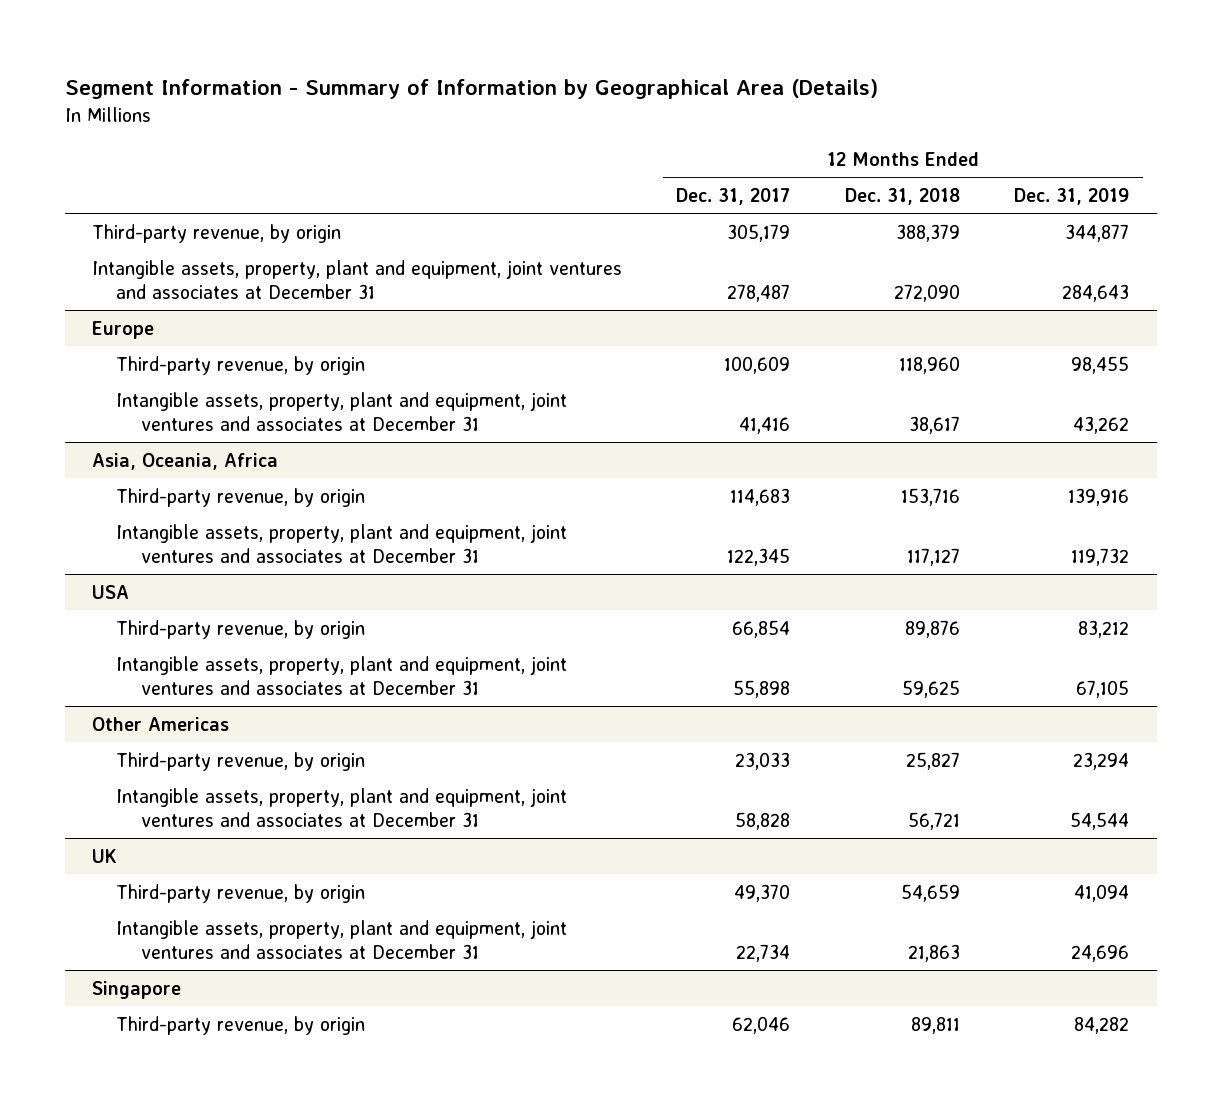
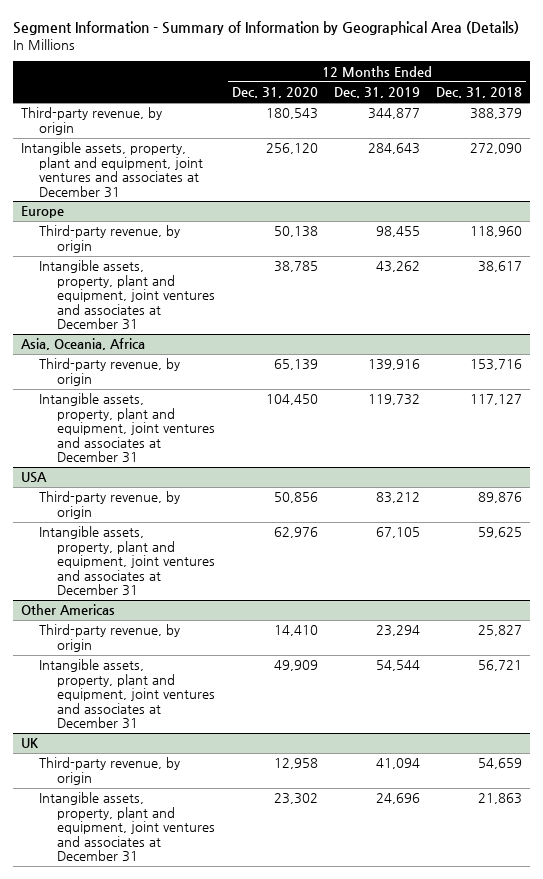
- | 12 Months Ended Dec. 31, 2017 | 12 Months Ended Dec. 31, 2018 | 12 Months Ended Dec. 31, 2019
+ | 12 Months Ended Dec. 31, 2020 | 12 Months Ended Dec. 31, 2019 | 12 Months Ended Dec. 31, 2018
- Singapore
- Third-party revenue, by origin | 62,046 | 89,811 | 84,282

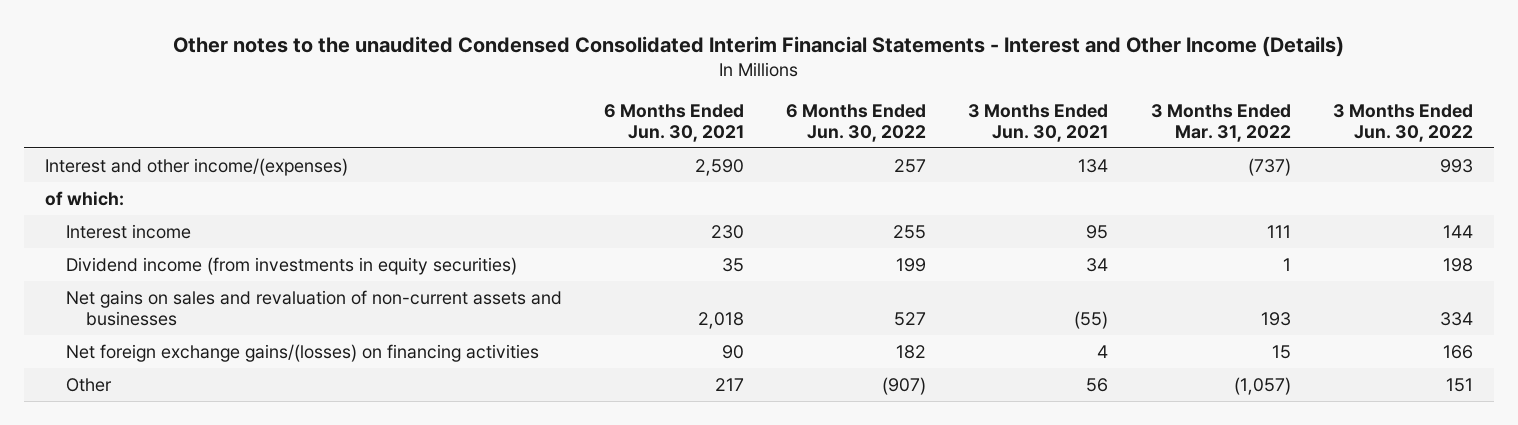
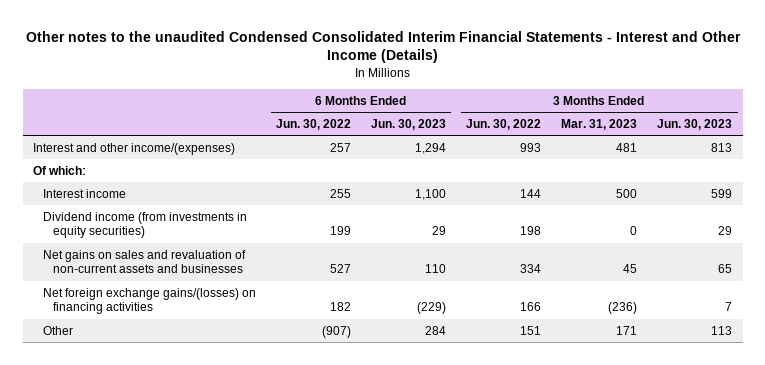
- | 6 Months Ended Jun. 30, 2021 | 6 Months Ended Jun. 30, 2022 | 3 Months Ended Jun. 30, 2021 | 3 Months Ended Mar. 31, 2022 | 3 Months Ended Jun. 30, 2022
+ | 6 Months Ended Jun. 30, 2022 | 6 Months Ended Jun. 30, 2023 | 3 Months Ended Jun. 30, 2022 | 3 Months Ended Mar. 31, 2023 | 3 Months Ended Jun. 30, 2023
- of which:
+ Of which:

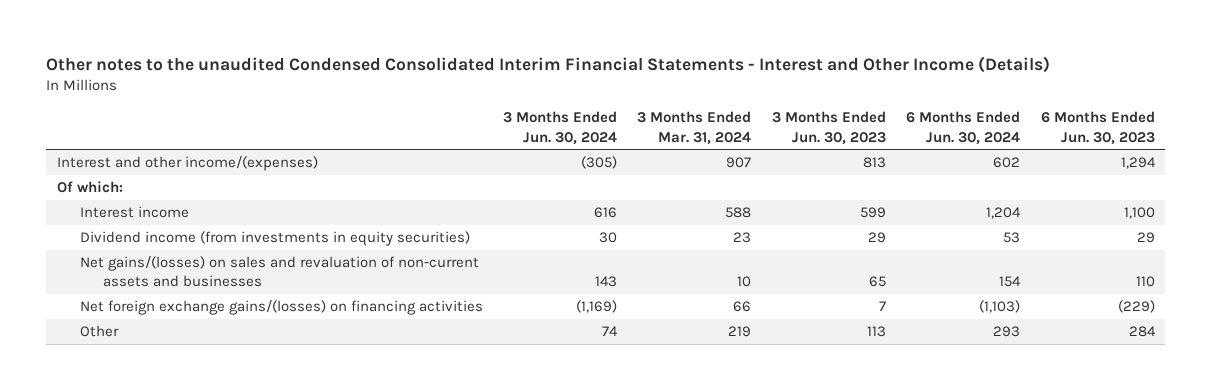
- | 6 Months Ended Jun. 30, 2022 | 6 Months Ended Jun. 30, 2023 | 3 Months Ended Jun. 30, 2022 | 3 Months Ended Mar. 31, 2023 | 3 Months Ended Jun. 30, 2023
+ | 3 Months Ended Jun. 30, 2024 | 3 Months Ended Mar. 31, 2024 | 3 Months Ended Jun. 30, 2023 | 6 Months Ended Jun. 30, 2024 | 6 Months Ended Jun. 30, 2023
- Net gains on sales and revaluation of non-current assets and businesses | 527 | 110 | 334 | 45 | 65
+ Net gains/(losses) on sales and revaluation of non-current assets and businesses | 143 | 10 | 65 | 154 | 110

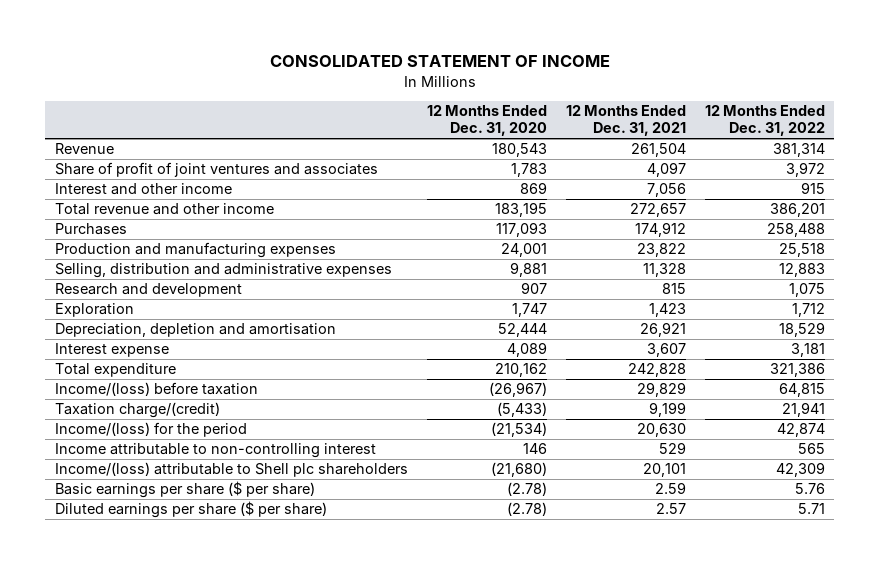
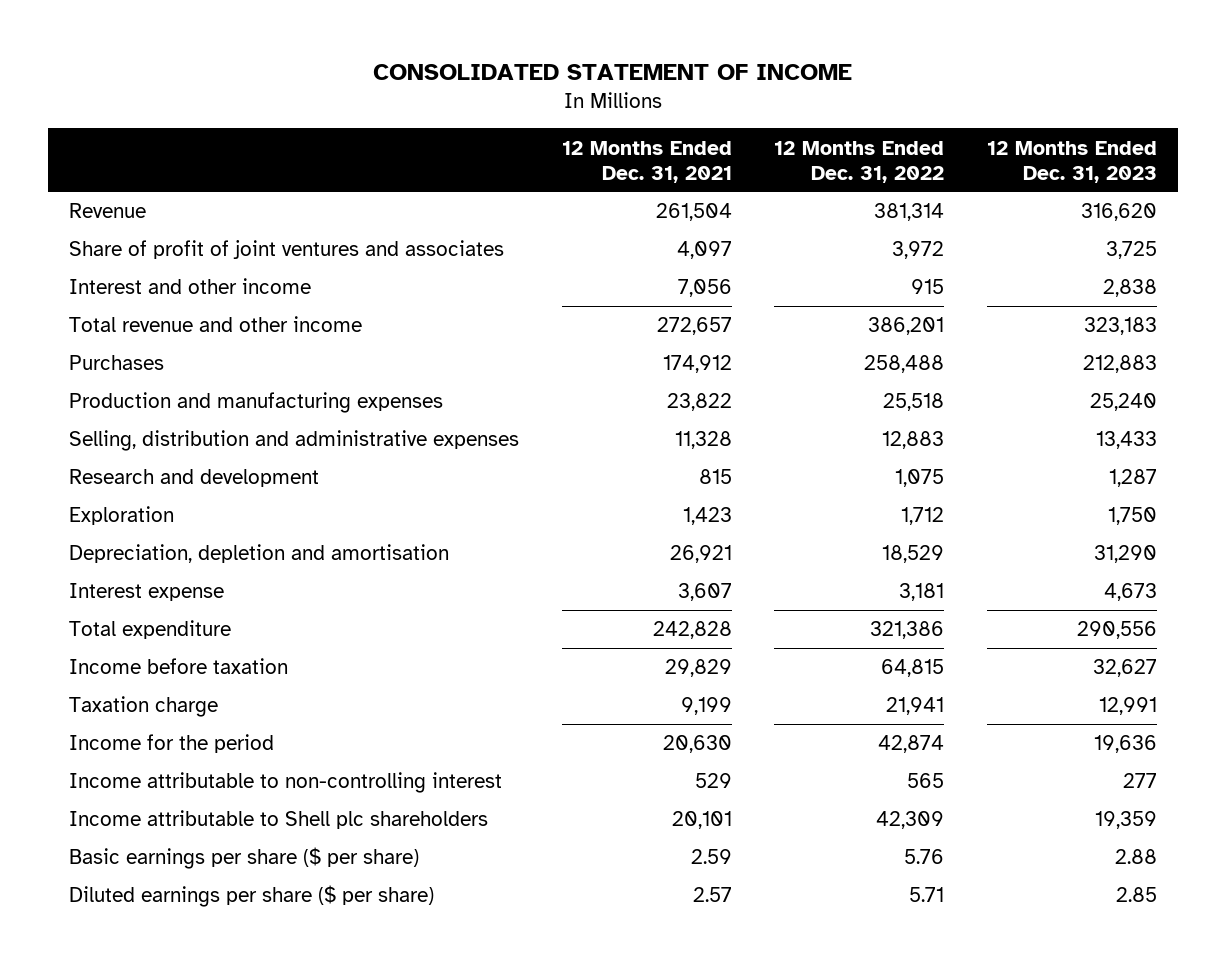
- | 12 Months Ended Dec. 31, 2020 | 12 Months Ended Dec. 31, 2021 | 12 Months Ended Dec. 31, 2022
+ | 12 Months Ended Dec. 31, 2021 | 12 Months Ended Dec. 31, 2022 | 12 Months Ended Dec. 31, 2023
- Income/(loss) before taxation | (26,967) | 29,829 | 64,815
- Taxation charge/(credit) | (5,433) | 9,199 | 21,941
- Income/(loss) for the period | (21,534) | 20,630 | 42,874
+ Income before taxation | 29,829 | 64,815 | 32,627
+ Taxation charge | 9,199 | 21,941 | 12,991
+ Income for the period | 20,630 | 42,874 | 19,636
- Income/(loss) attributable to Shell plc shareholders | (21,680) | 20,101 | 42,309
+ Income attributable to Shell plc shareholders | 20,101 | 42,309 | 19,359

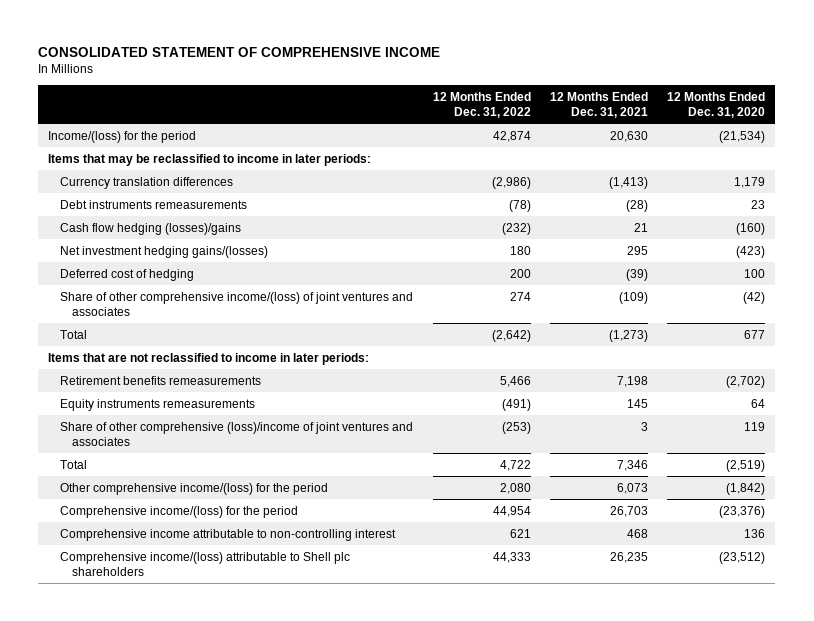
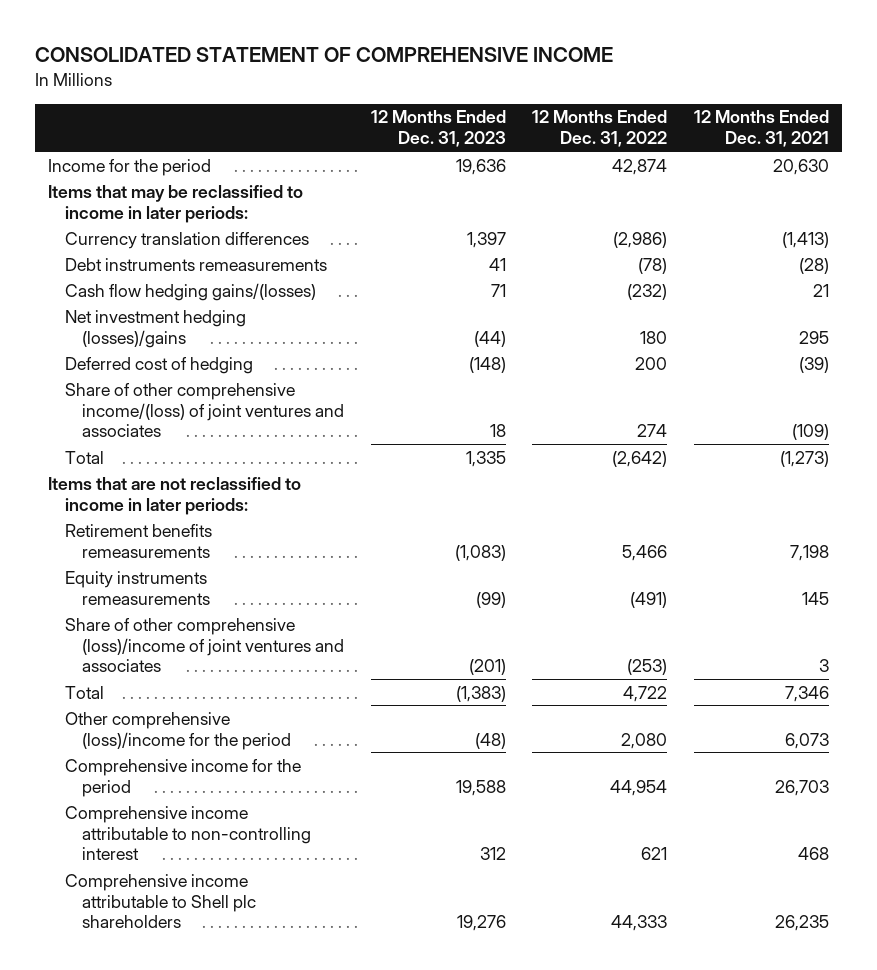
- | 12 Months Ended Dec. 31, 2022 | 12 Months Ended Dec. 31, 2021 | 12 Months Ended Dec. 31, 2020
+ | 12 Months Ended Dec. 31, 2023 | 12 Months Ended Dec. 31, 2022 | 12 Months Ended Dec. 31, 2021
- Income/(loss) for the period | 42,874 | 20,630 | (21,534)
+ Income for the period | 19,636 | 42,874 | 20,630
- Cash flow hedging (losses)/gains | (232) | 21 | (160)
- Net investment hedging gains/(losses) | 180 | 295 | (423)
+ Cash flow hedging gains/(losses) | 71 | (232) | 21
+ Net investment hedging (losses)/gains | (44) | 180 | 295
- Other comprehensive income/(loss) for the period | 2,080 | 6,073 | (1,842)
- Comprehensive income/(loss) for the period | 44,954 | 26,703 | (23,376)
+ Other comprehensive (loss)/income for the period | (48) | 2,080 | 6,073
+ Comprehensive income for the period | 19,588 | 44,954 | 26,703
- Comprehensive income/(loss) attributable to Shell plc shareholders | 44,333 | 26,235 | (23,512)
+ Comprehensive income attributable to Shell plc shareholders | 19,276 | 44,333 | 26,235

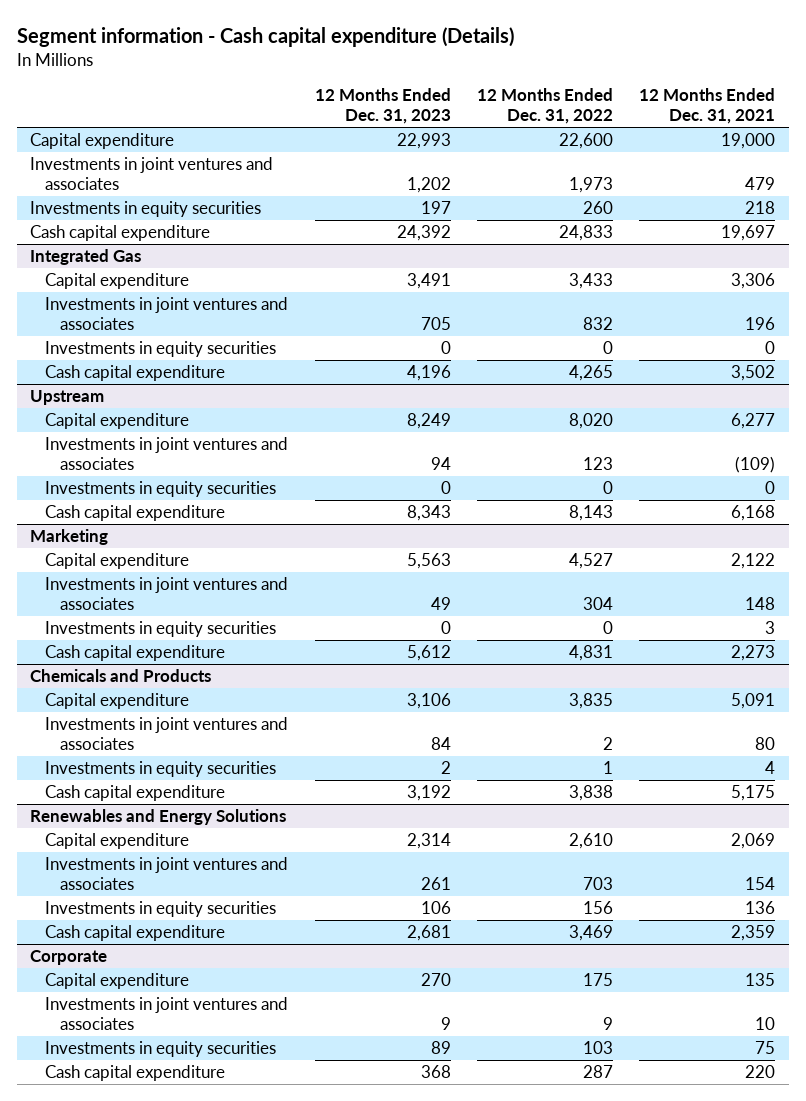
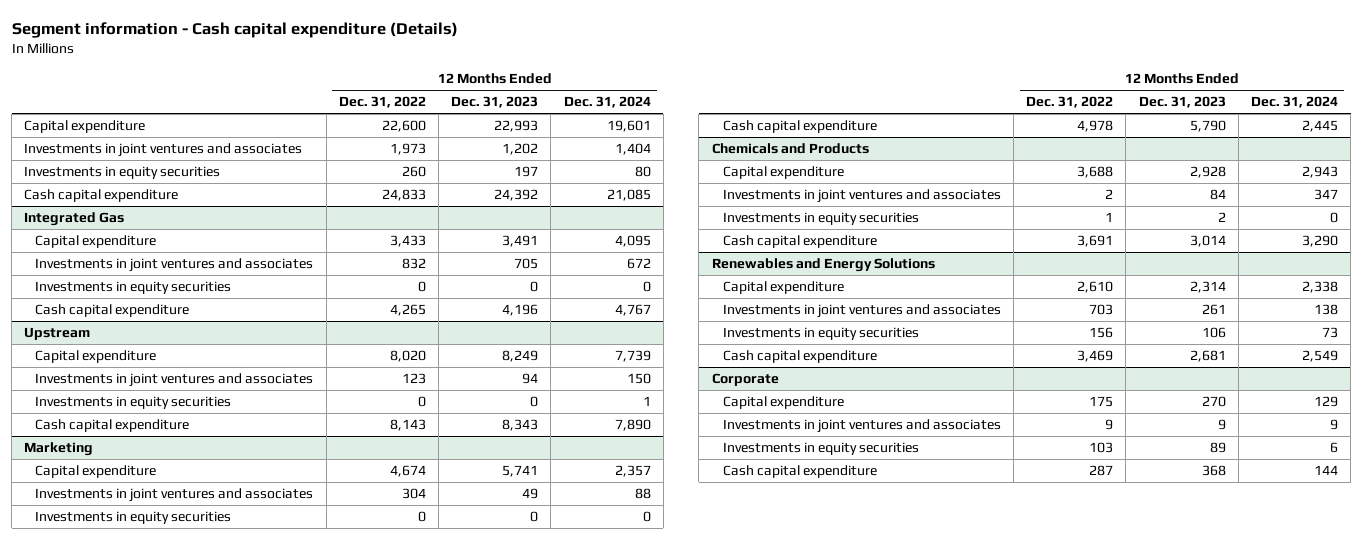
- | 12 Months Ended Dec. 31, 2023 | 12 Months Ended Dec. 31, 2022 | 12 Months Ended Dec. 31, 2021
+ | 12 Months Ended Dec. 31, 2022 | 12 Months Ended Dec. 31, 2023 | 12 Months Ended Dec. 31, 2024
@ Marketing
- Capital expenditure | 5,563 | 4,527 | 2,122
+ Capital expenditure | 4,674 | 5,741 | 2,357
- Cash capital expenditure | 5,612 | 4,831 | 2,273
+ Cash capital expenditure | 4,978 | 5,790 | 2,445
@ Chemicals and Products
- Capital expenditure | 3,106 | 3,835 | 5,091
+ Capital expenditure | 3,688 | 2,928 | 2,943
- Cash capital expenditure | 3,192 | 3,838 | 5,175
+ Cash capital expenditure | 3,691 | 3,014 | 3,290

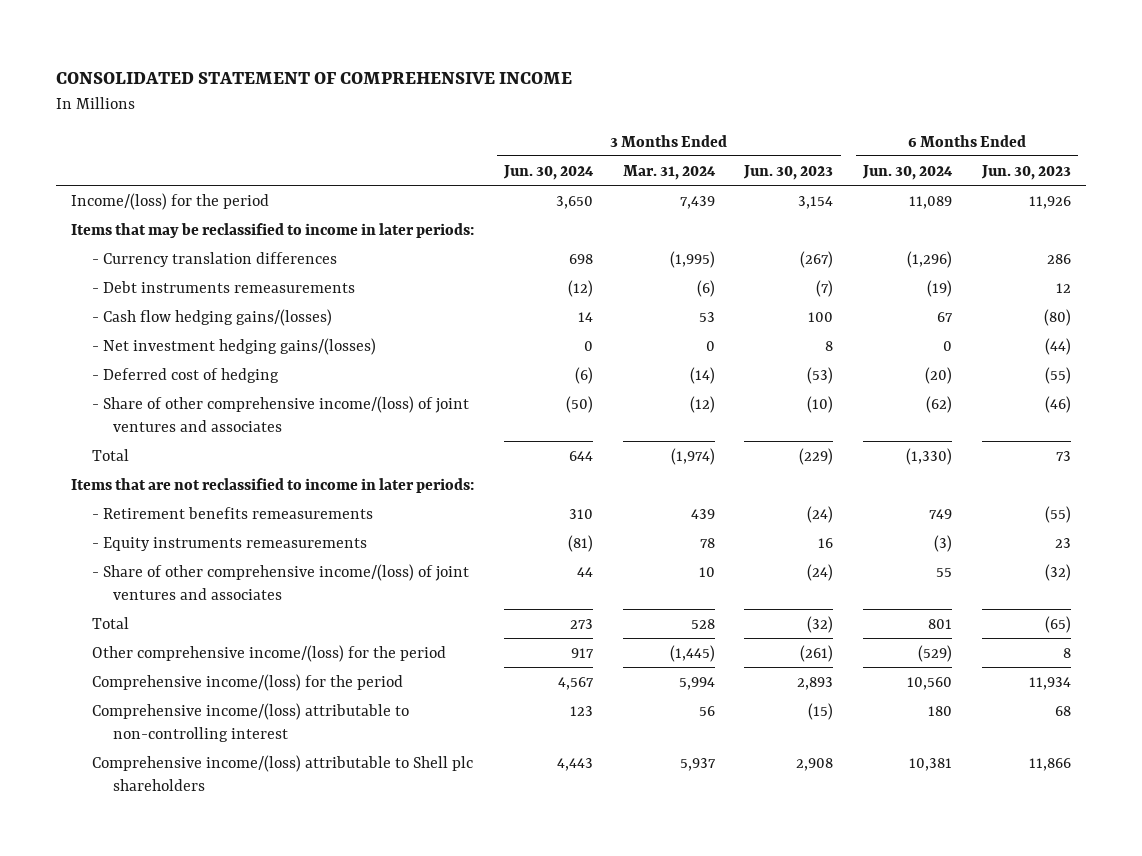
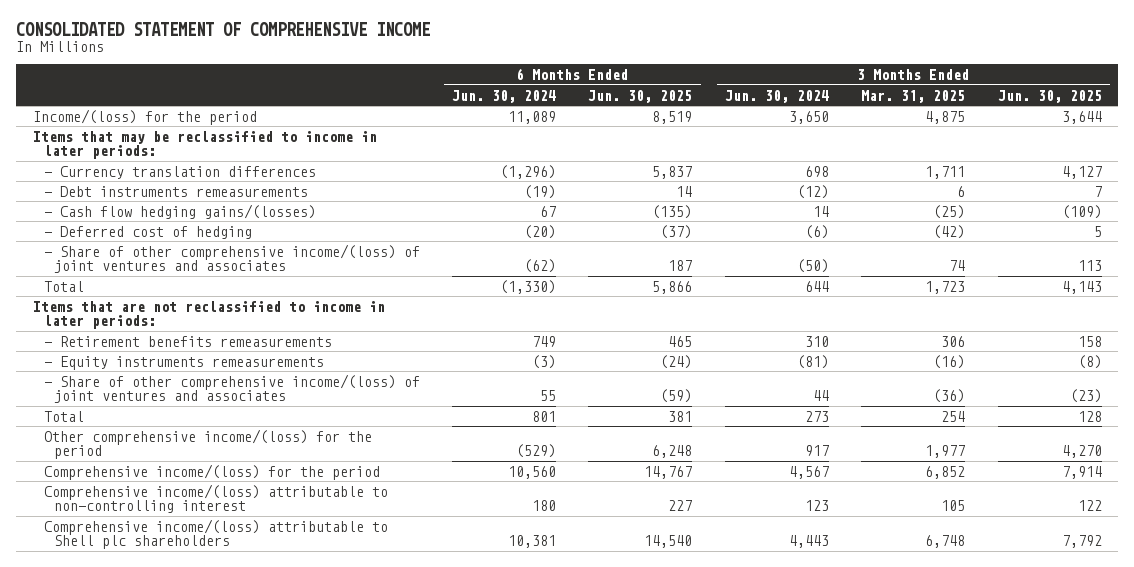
- | 3 Months Ended Jun. 30, 2024 | 3 Months Ended Mar. 31, 2024 | 3 Months Ended Jun. 30, 2023 | 6 Months Ended Jun. 30, 2024 | 6 Months Ended Jun. 30, 2023
+ | 6 Months Ended Jun. 30, 2024 | 6 Months Ended Jun. 30, 2025 | 3 Months Ended Jun. 30, 2024 | 3 Months Ended Mar. 31, 2025 | 3 Months Ended Jun. 30, 2025
- - Net investment hedging gains/(losses) | 0 | 0 | 8 | 0 | (44)

